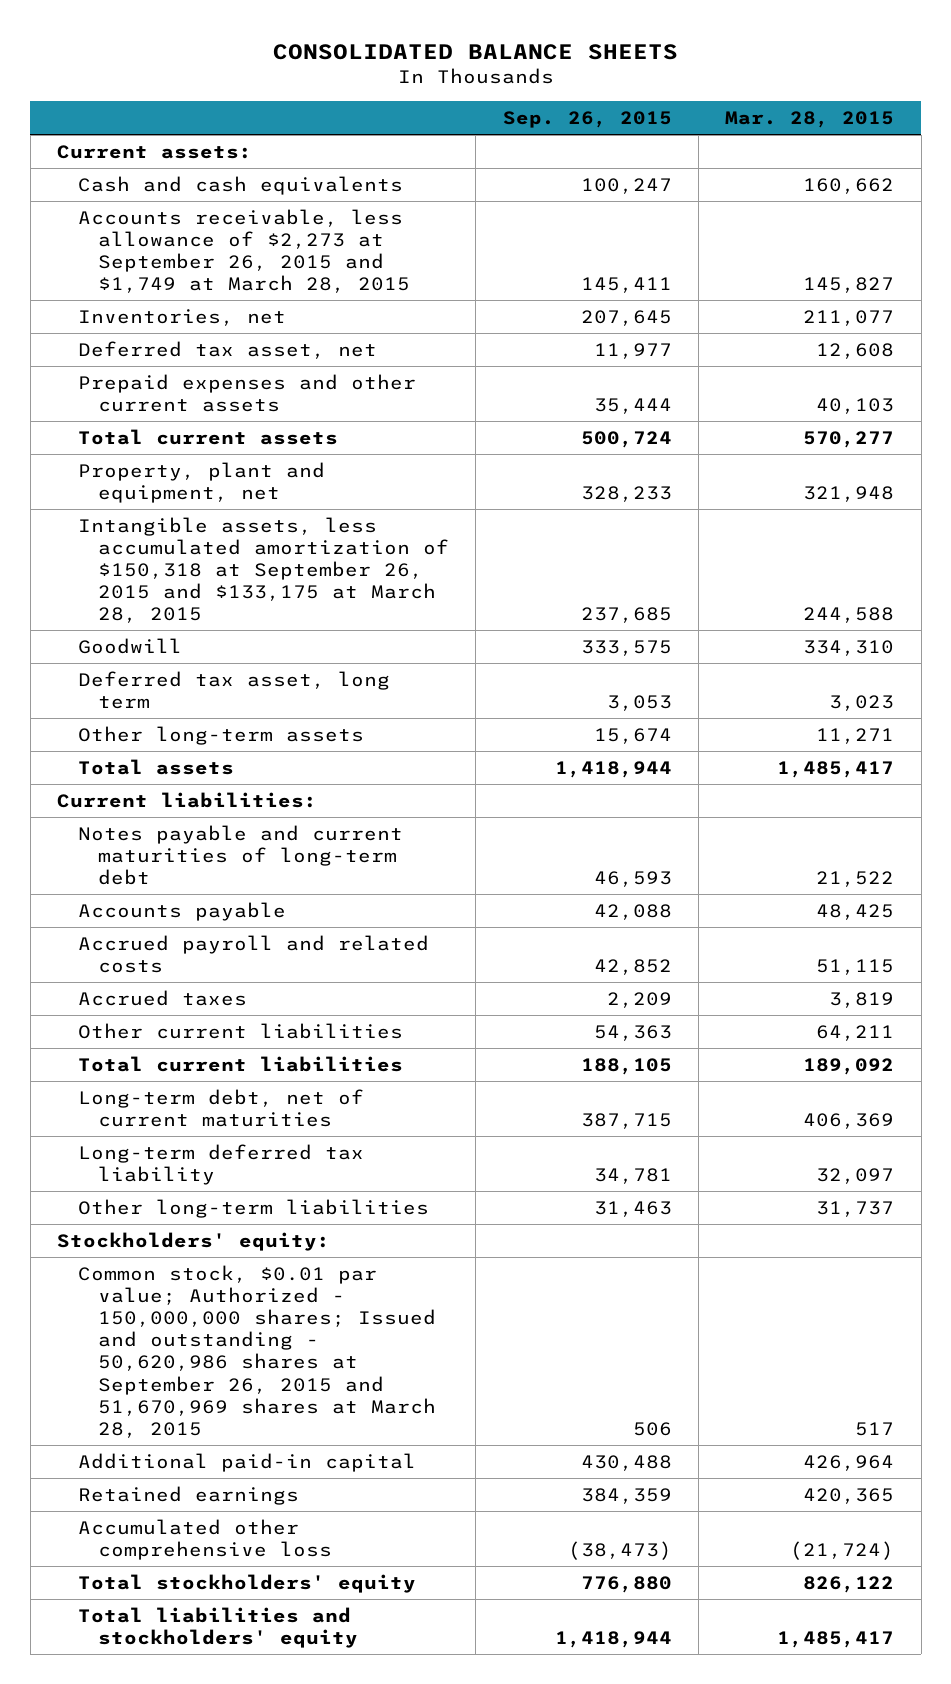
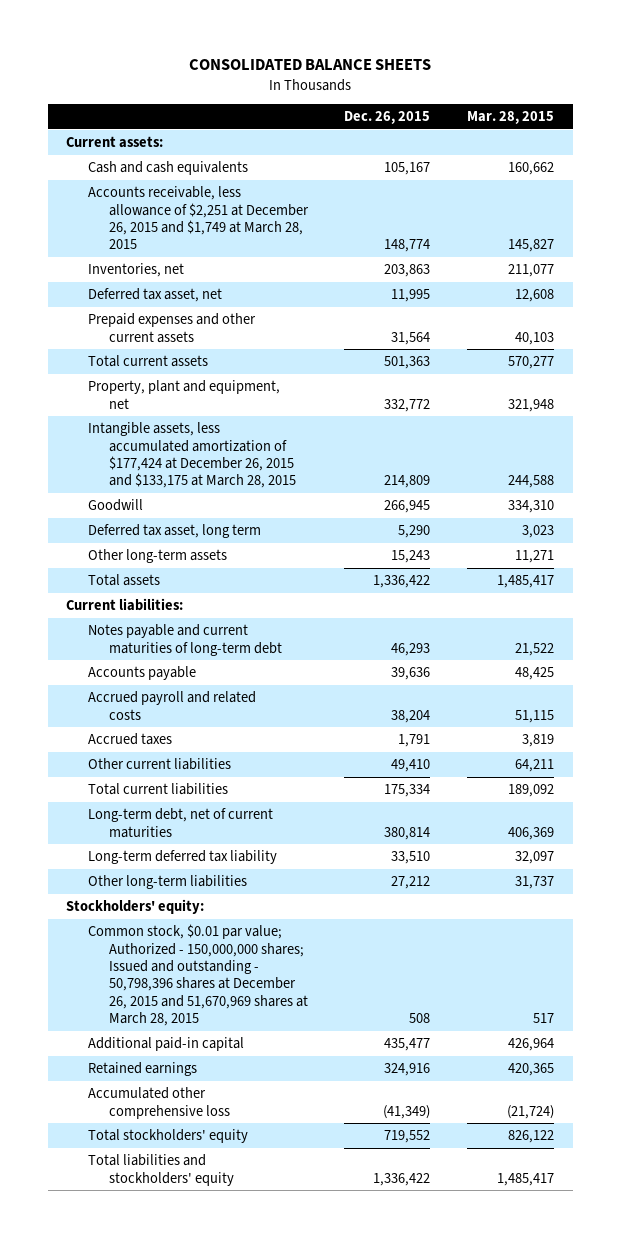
- | Sep. 26, 2015 | Mar. 28, 2015
+ | Dec. 26, 2015 | Mar. 28, 2015
- Accounts receivable, less allowance of $2,273 at September 26, 2015 and $1,749 at March 28, 2015 | 145,411 | 145,827
+ Accounts receivable, less allowance of $2,251 at December 26, 2015 and $1,749 at March 28, 2015 | 148,774 | 145,827
- Intangible assets, less accumulated amortization of $150,318 at September 26, 2015 and $133,175 at March 28, 2015 | 237,685 | 244,588
+ Intangible assets, less accumulated amortization of $177,424 at December 26, 2015 and $133,175 at March 28, 2015 | 214,809 | 244,588
- Common stock, $0.01 par value; Authorized - 150,000,000 shares; Issued and outstanding - 50,620,986 shares at September 26, 2015 and 51,670,969 shares at March 28, 2015 | 506 | 517
+ Common stock, $0.01 par value; Authorized - 150,000,000 shares; Issued and outstanding - 50,798,396 shares at December 26, 2015 and 51,670,969 shares at March 28, 2015 | 508 | 517

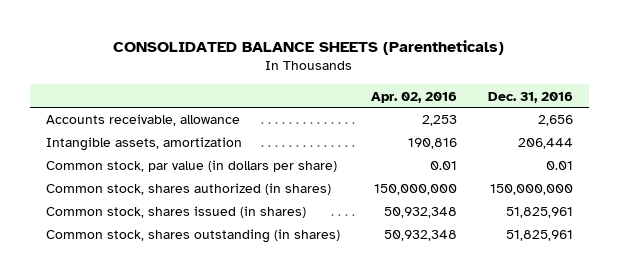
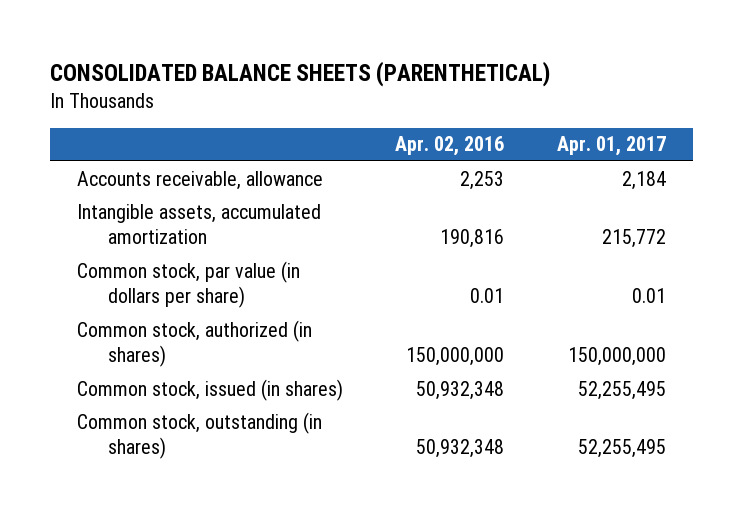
- CONSOLIDATED BALANCE SHEETS (Parentheticals)
+ CONSOLIDATED BALANCE SHEETS (PARENTHETICAL)
- | Apr. 02, 2016 | Dec. 31, 2016
+ | Apr. 02, 2016 | Apr. 01, 2017
- Intangible assets, amortization | 190,816 | 206,444
+ Intangible assets, accumulated amortization | 190,816 | 215,772
- Common stock, shares authorized (in shares) | 150,000,000 | 150,000,000
- Common stock, shares issued (in shares) | 50,932,348 | 51,825,961
- Common stock, shares outstanding (in shares) | 50,932,348 | 51,825,961
+ Common stock, authorized (in shares) | 150,000,000 | 150,000,000
+ Common stock, issued (in shares) | 50,932,348 | 52,255,495
+ Common stock, outstanding (in shares) | 50,932,348 | 52,255,495

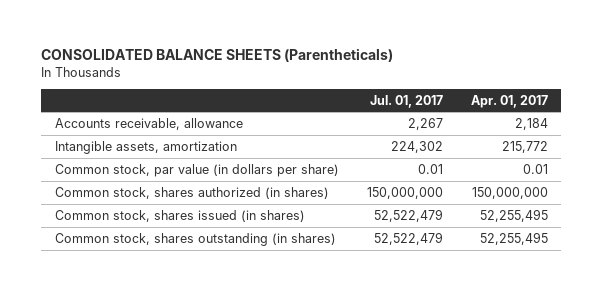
- CONSOLIDATED BALANCE SHEETS (PARENTHETICAL)
+ CONSOLIDATED BALANCE SHEETS (Parentheticals)
- | Apr. 02, 2016 | Apr. 01, 2017
+ | Jul. 01, 2017 | Apr. 01, 2017
- Intangible assets, accumulated amortization | 190,816 | 215,772
+ Intangible assets, amortization | 224,302 | 215,772
- Common stock, authorized (in shares) | 150,000,000 | 150,000,000
- Common stock, issued (in shares) | 50,932,348 | 52,255,495
- Common stock, outstanding (in shares) | 50,932,348 | 52,255,495
+ Common stock, shares authorized (in shares) | 150,000,000 | 150,000,000
+ Common stock, shares issued (in shares) | 52,522,479 | 52,255,495
+ Common stock, shares outstanding (in shares) | 52,522,479 | 52,255,495

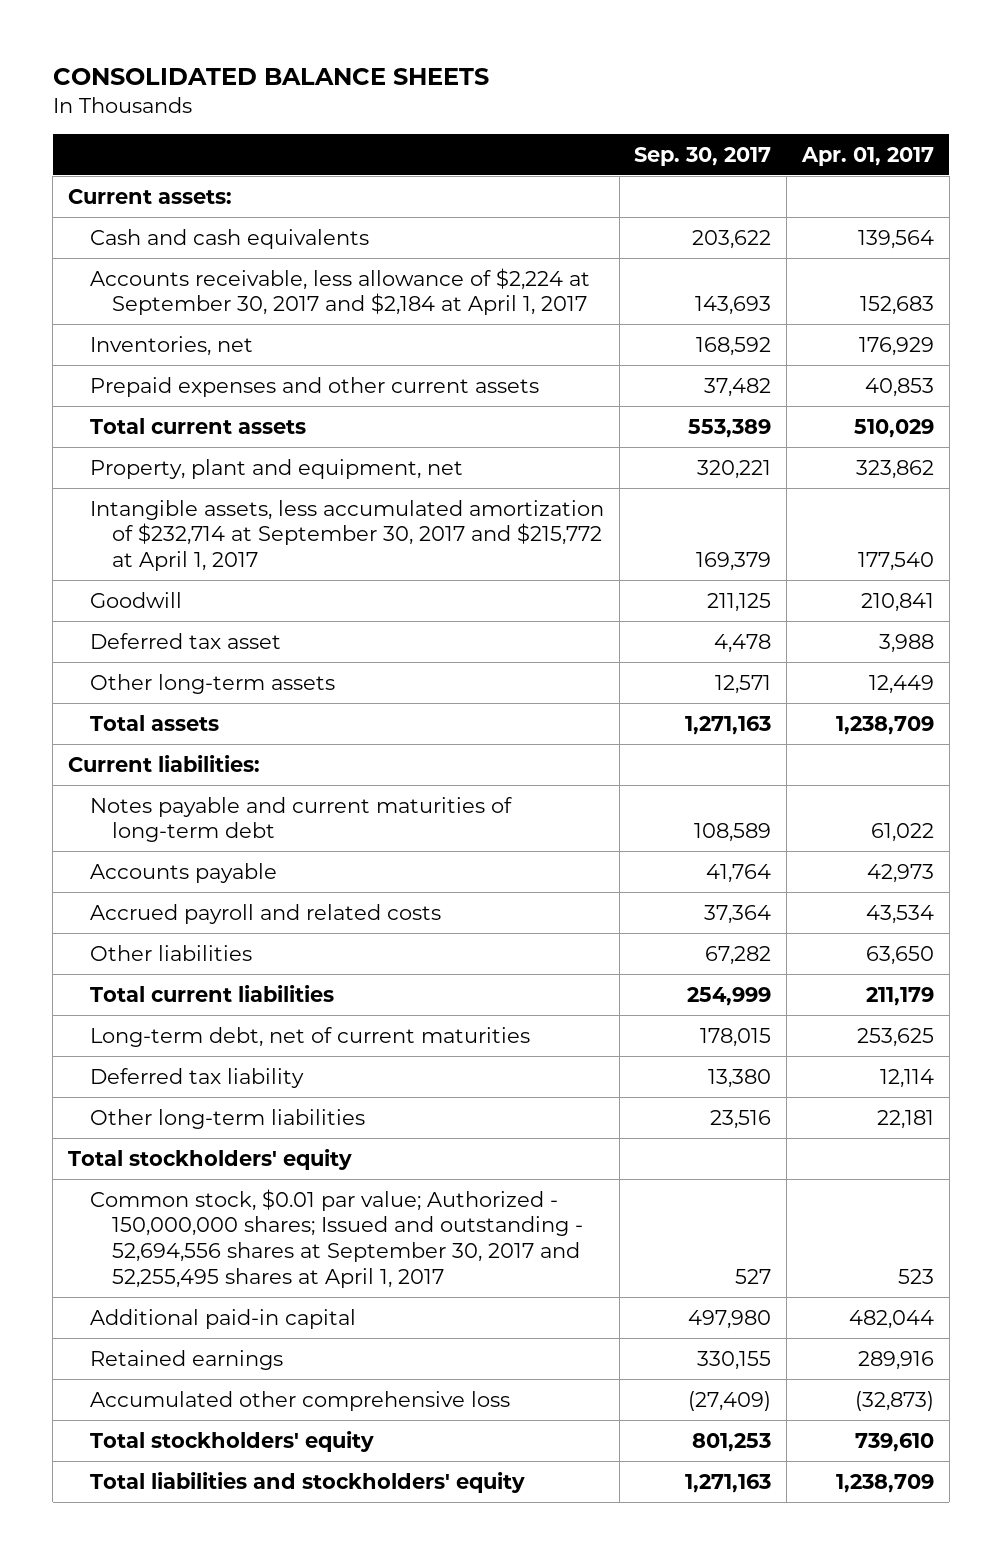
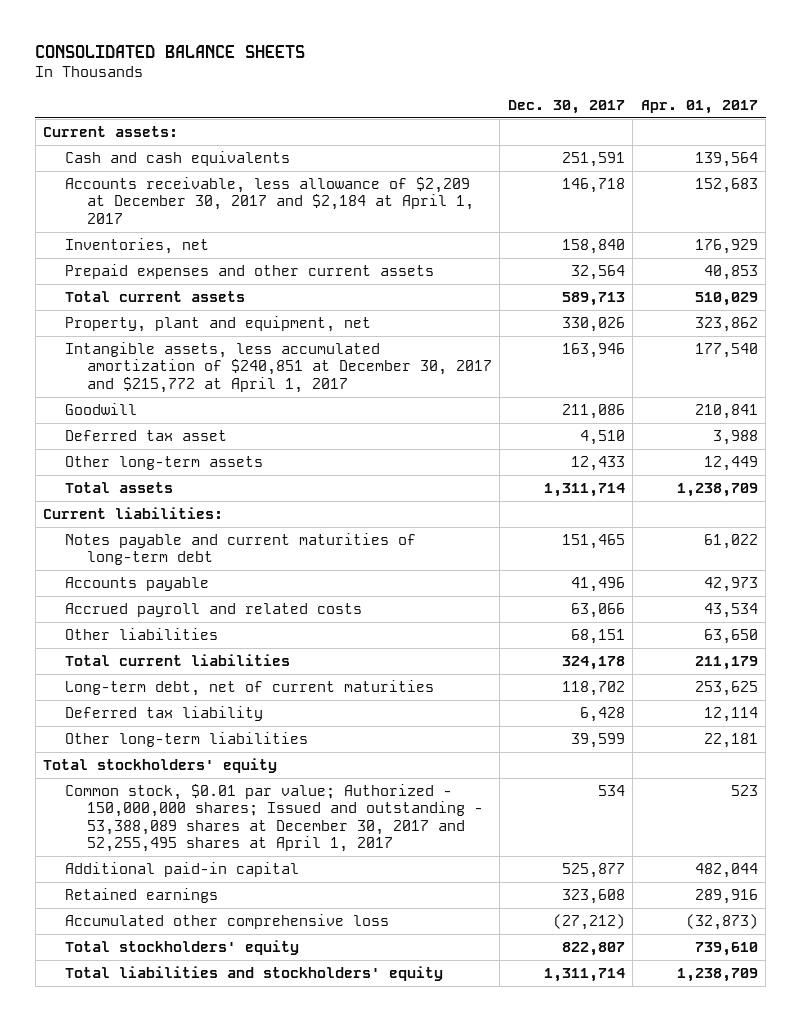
- | Sep. 30, 2017 | Apr. 01, 2017
+ | Dec. 30, 2017 | Apr. 01, 2017
- Accounts receivable, less allowance of $2,224 at September 30, 2017 and $2,184 at April 1, 2017 | 143,693 | 152,683
+ Accounts receivable, less allowance of $2,209 at December 30, 2017 and $2,184 at April 1, 2017 | 146,718 | 152,683
- Intangible assets, less accumulated amortization of $232,714 at September 30, 2017 and $215,772 at April 1, 2017 | 169,379 | 177,540
+ Intangible assets, less accumulated amortization of $240,851 at December 30, 2017 and $215,772 at April 1, 2017 | 163,946 | 177,540
- Common stock, $0.01 par value; Authorized - 150,000,000 shares; Issued and outstanding - 52,694,556 shares at September 30, 2017 and 52,255,495 shares at April 1, 2017 | 527 | 523
+ Common stock, $0.01 par value; Authorized - 150,000,000 shares; Issued and outstanding - 53,388,089 shares at December 30, 2017 and 52,255,495 shares at April 1, 2017 | 534 | 523

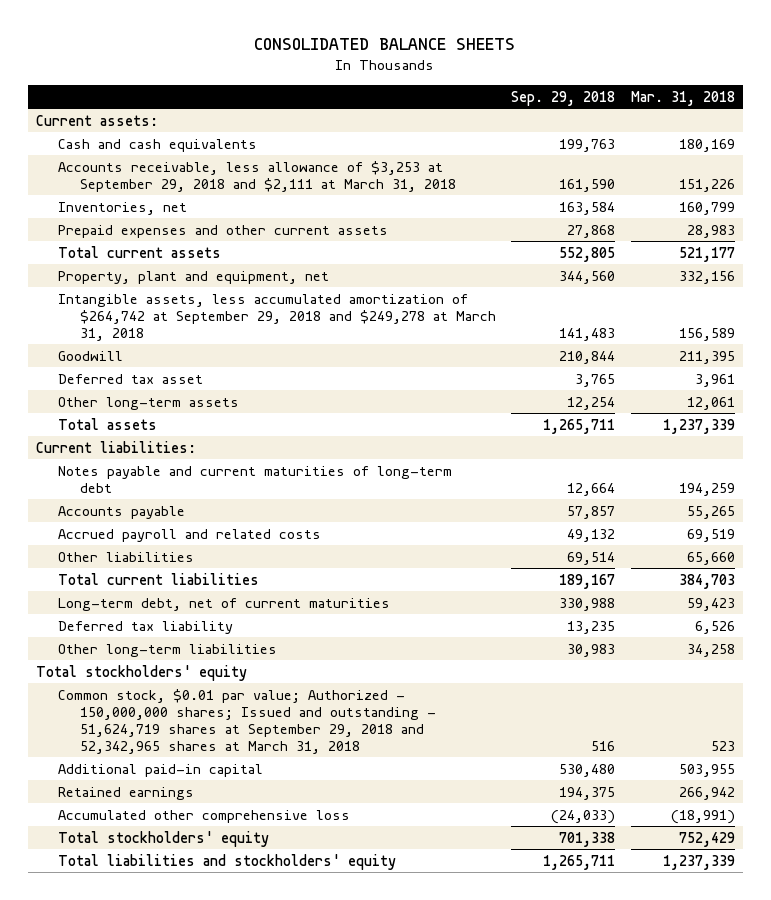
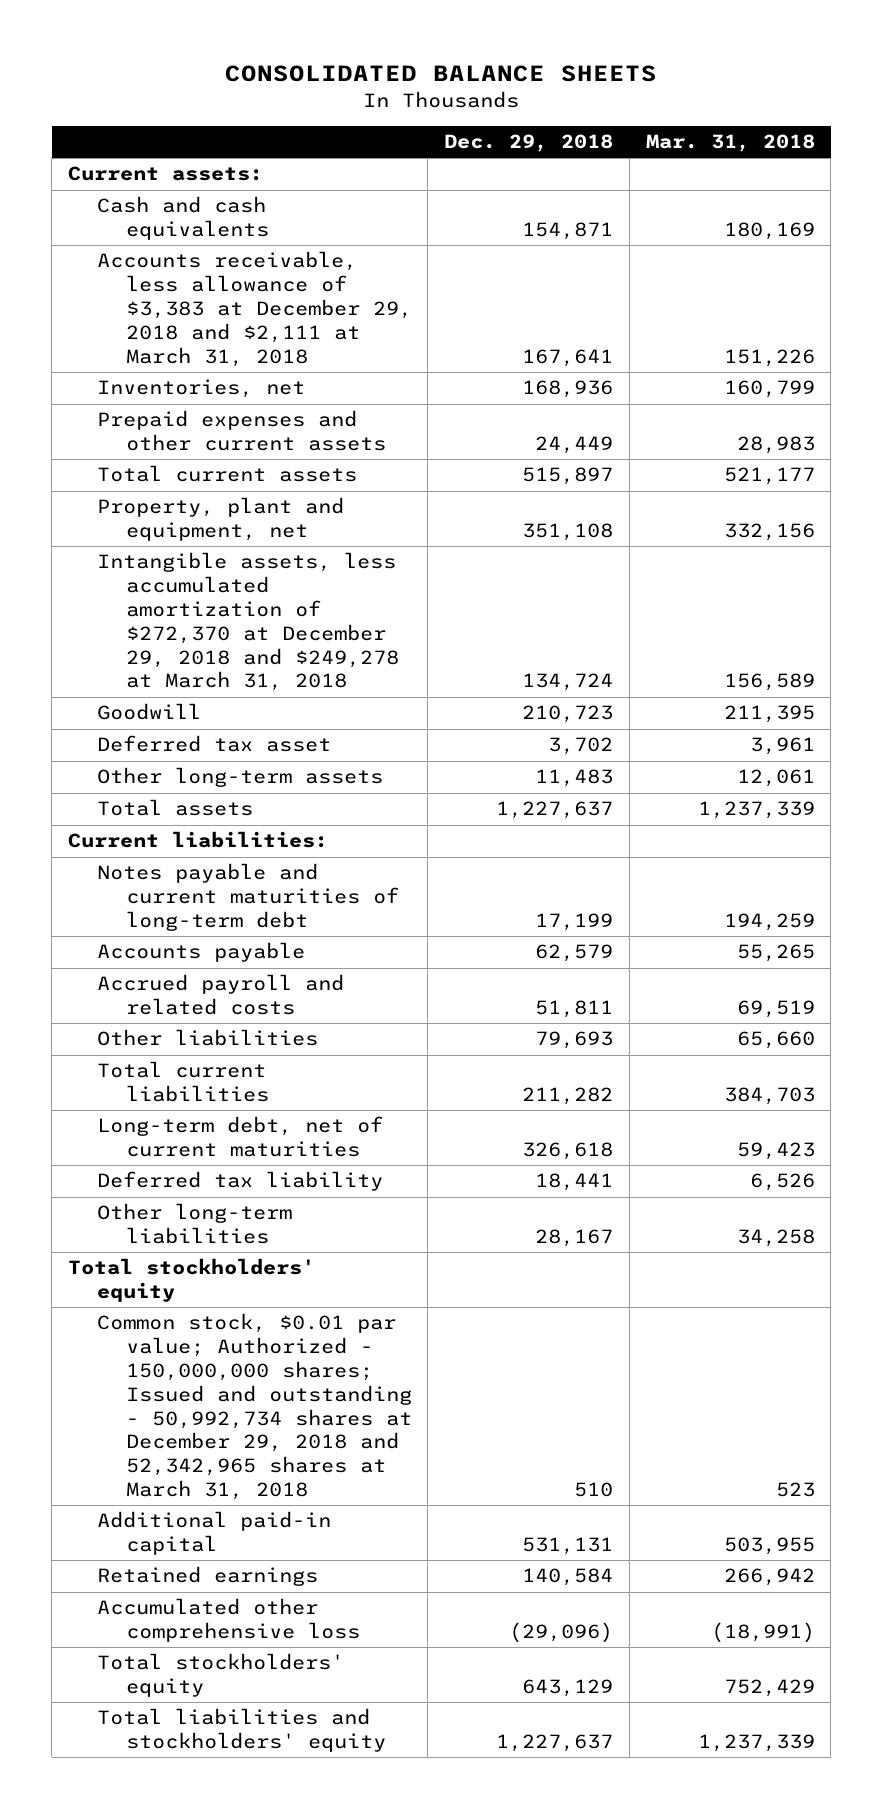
- | Sep. 29, 2018 | Mar. 31, 2018
+ | Dec. 29, 2018 | Mar. 31, 2018
- Accounts receivable, less allowance of $3,253 at September 29, 2018 and $2,111 at March 31, 2018 | 161,590 | 151,226
+ Accounts receivable, less allowance of $3,383 at December 29, 2018 and $2,111 at March 31, 2018 | 167,641 | 151,226
- Intangible assets, less accumulated amortization of $264,742 at September 29, 2018 and $249,278 at March 31, 2018 | 141,483 | 156,589
+ Intangible assets, less accumulated amortization of $272,370 at December 29, 2018 and $249,278 at March 31, 2018 | 134,724 | 156,589
- Common stock, $0.01 par value; Authorized - 150,000,000 shares; Issued and outstanding - 51,624,719 shares at September 29, 2018 and 52,342,965 shares at March 31, 2018 | 516 | 523
+ Common stock, $0.01 par value; Authorized - 150,000,000 shares; Issued and outstanding - 50,992,734 shares at December 29, 2018 and 52,342,965 shares at March 31, 2018 | 510 | 523

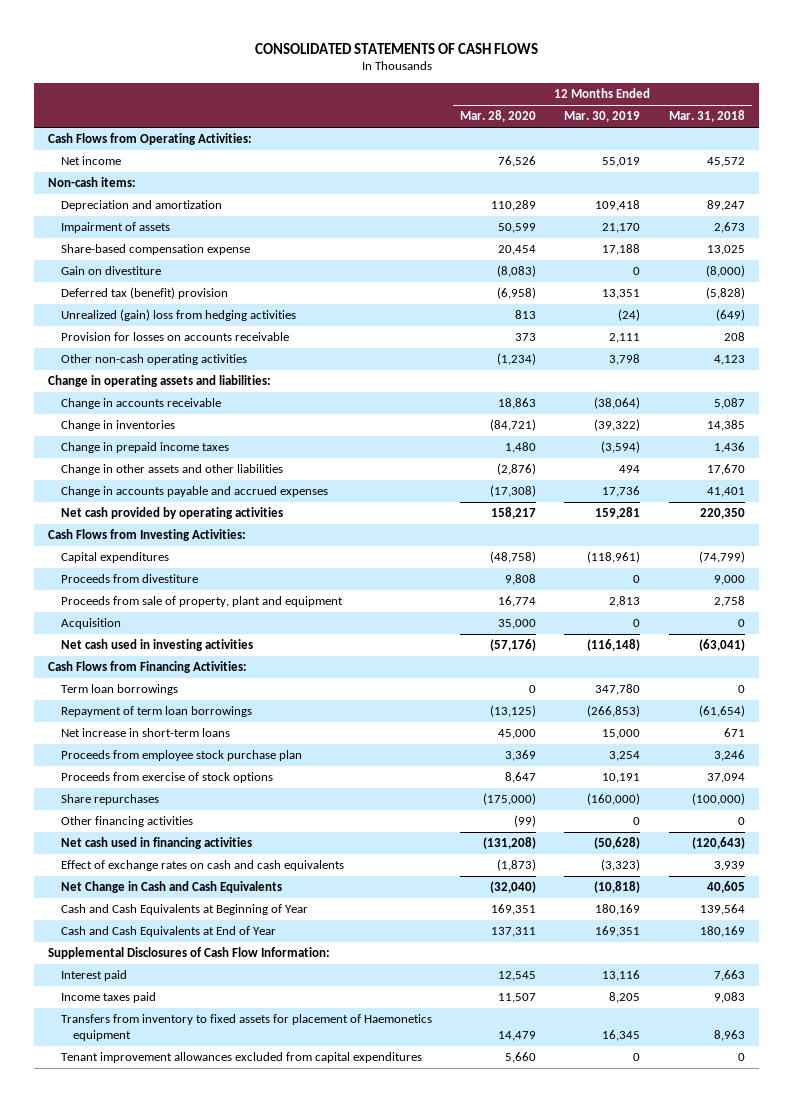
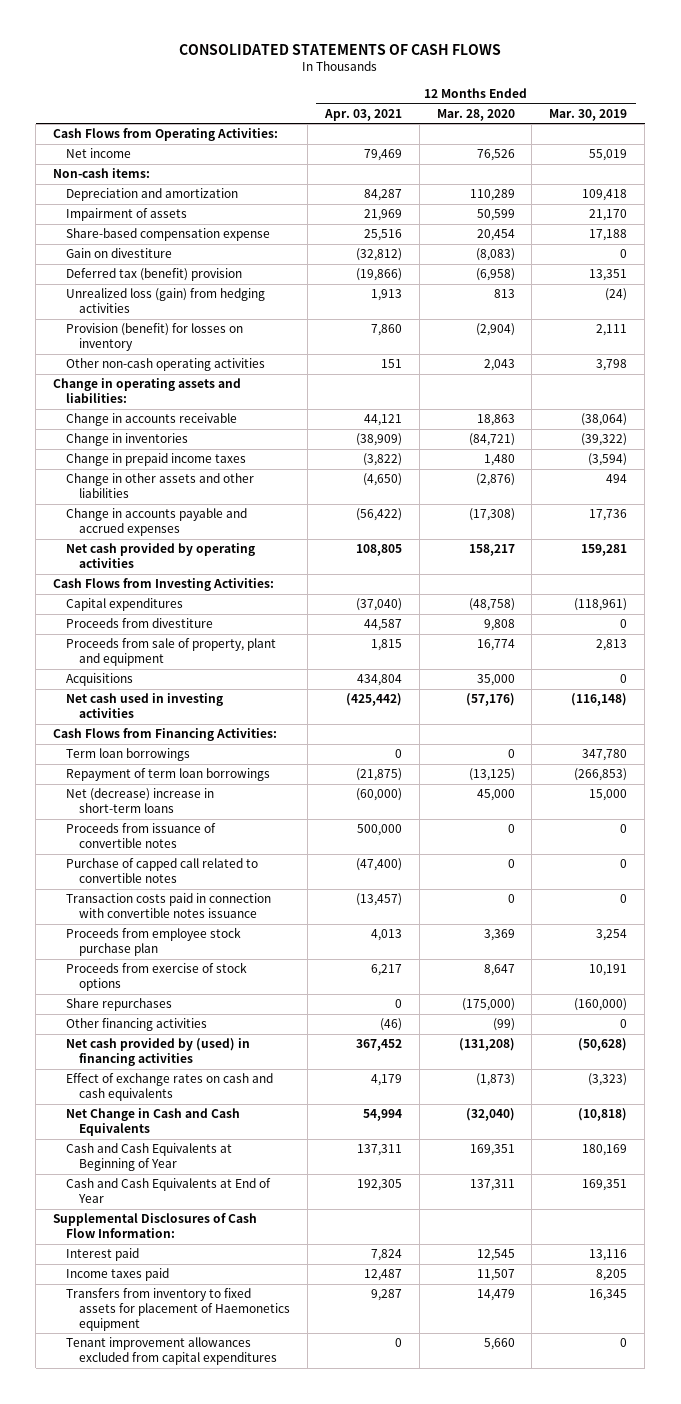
- | 12 Months Ended Mar. 28, 2020 | 12 Months Ended Mar. 30, 2019 | 12 Months Ended Mar. 31, 2018
+ | 12 Months Ended Apr. 03, 2021 | 12 Months Ended Mar. 28, 2020 | 12 Months Ended Mar. 30, 2019
- Unrealized (gain) loss from hedging activities | 813 | (24) | (649)
- Provision for losses on accounts receivable | 373 | 2,111 | 208
- Other non-cash operating activities | (1,234) | 3,798 | 4,123
+ Unrealized loss (gain) from hedging activities | 1,913 | 813 | (24)
+ Provision (benefit) for losses on inventory | 7,860 | (2,904) | 2,111
+ Other non-cash operating activities | 151 | 2,043 | 3,798
- Acquisition | 35,000 | 0 | 0
+ Acquisitions | 434,804 | 35,000 | 0
- Net increase in short-term loans | 45,000 | 15,000 | 671
+ Net (decrease) increase in short-term loans | (60,000) | 45,000 | 15,000
+ Proceeds from issuance of convertible notes | 500,000 | 0 | 0
+ Purchase of capped call related to convertible notes | (47,400) | 0 | 0
+ Transaction costs paid in connection with convertible notes issuance | (13,457) | 0 | 0
- Net cash used in financing activities | (131,208) | (50,628) | (120,643)
+ Net cash provided by (used) in financing activities | 367,452 | (131,208) | (50,628)

